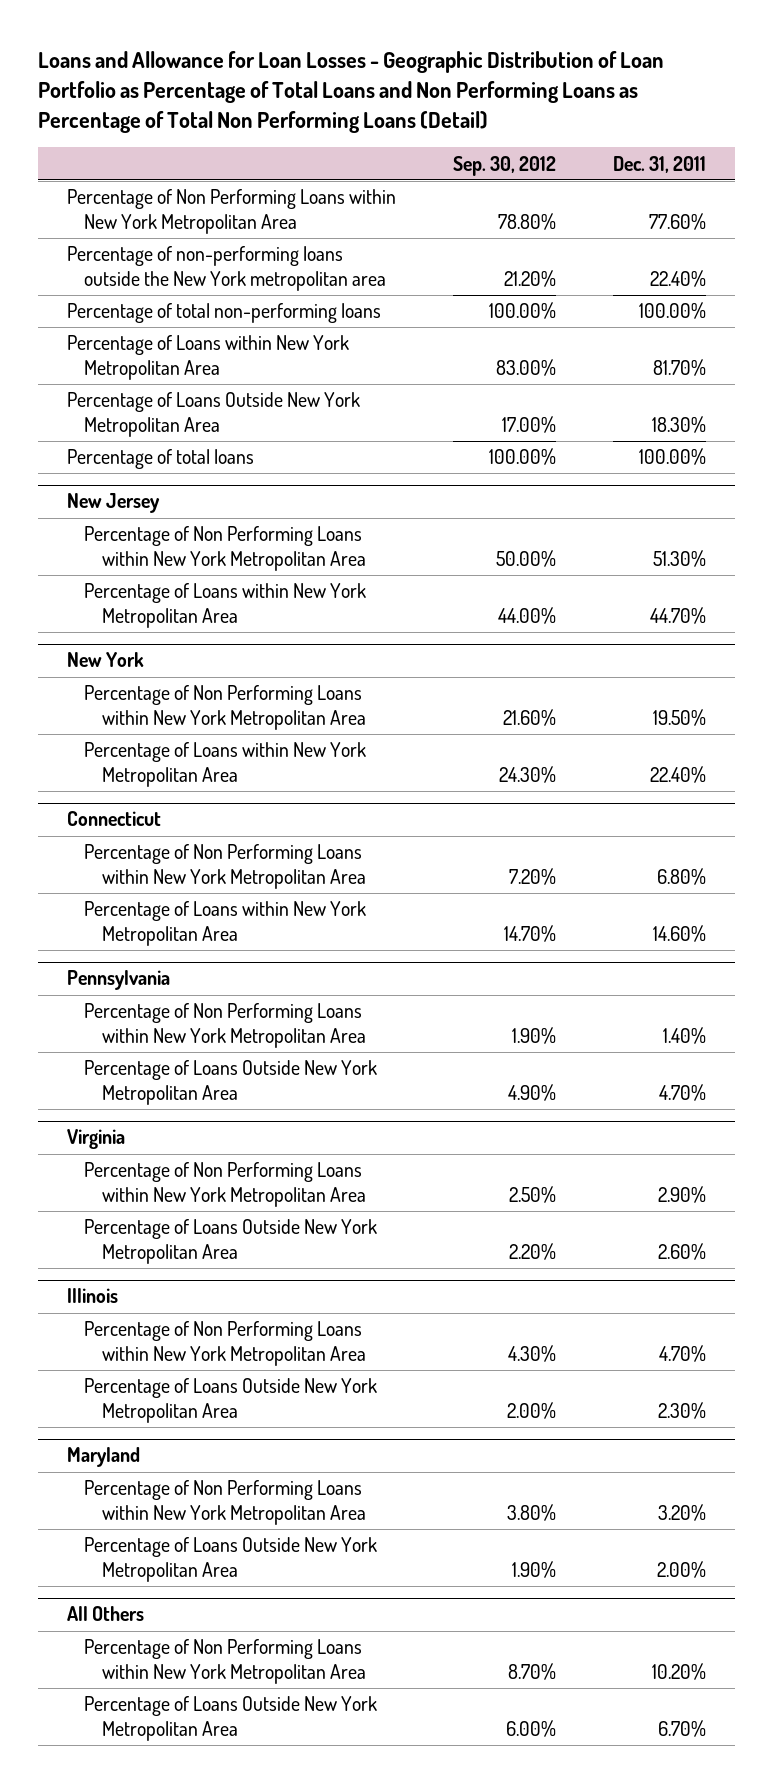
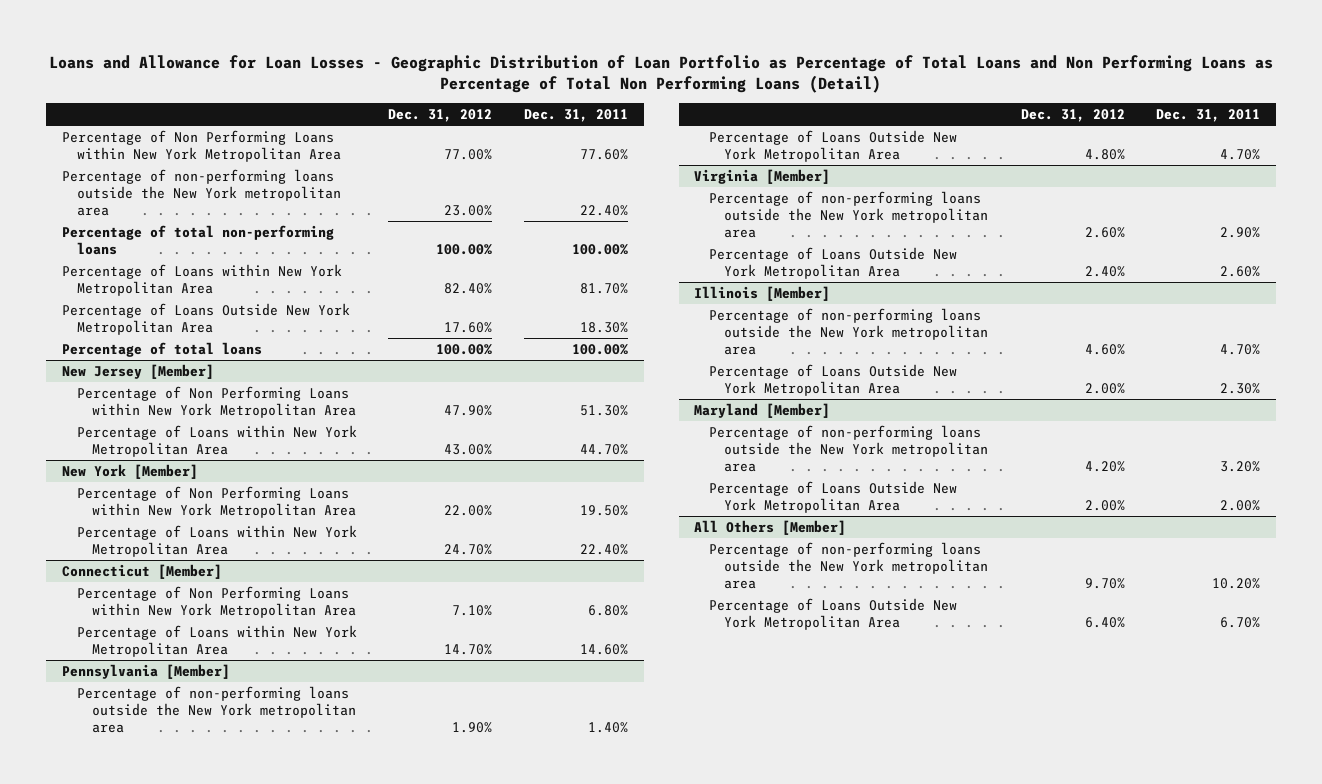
- | Sep. 30, 2012 | Dec. 31, 2011
+ | Dec. 31, 2012 | Dec. 31, 2011
- New Jersey
+ New Jersey [Member]
- New York
+ New York [Member]
- Connecticut
+ Connecticut [Member]
- Pennsylvania
- Percentage of Non Performing Loans within New York Metropolitan Area | 1.90% | 1.40%
+ Pennsylvania [Member]
+ Percentage of non-performing loans outside the New York metropolitan area | 1.90% | 1.40%
- Virginia
- Percentage of Non Performing Loans within New York Metropolitan Area | 2.50% | 2.90%
+ Virginia [Member]
+ Percentage of non-performing loans outside the New York metropolitan area | 2.60% | 2.90%
- Illinois
- Percentage of Non Performing Loans within New York Metropolitan Area | 4.30% | 4.70%
+ Illinois [Member]
+ Percentage of non-performing loans outside the New York metropolitan area | 4.60% | 4.70%
- Maryland
- Percentage of Non Performing Loans within New York Metropolitan Area | 3.80% | 3.20%
+ Maryland [Member]
+ Percentage of non-performing loans outside the New York metropolitan area | 4.20% | 3.20%
- All Others
- Percentage of Non Performing Loans within New York Metropolitan Area | 8.70% | 10.20%
+ All Others [Member]
+ Percentage of non-performing loans outside the New York metropolitan area | 9.70% | 10.20%

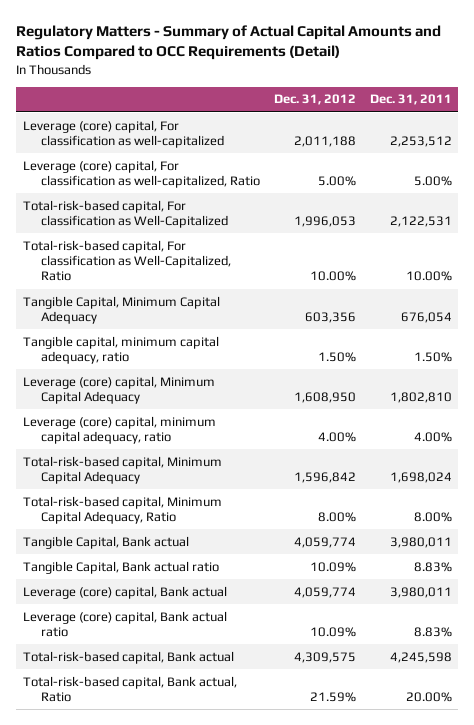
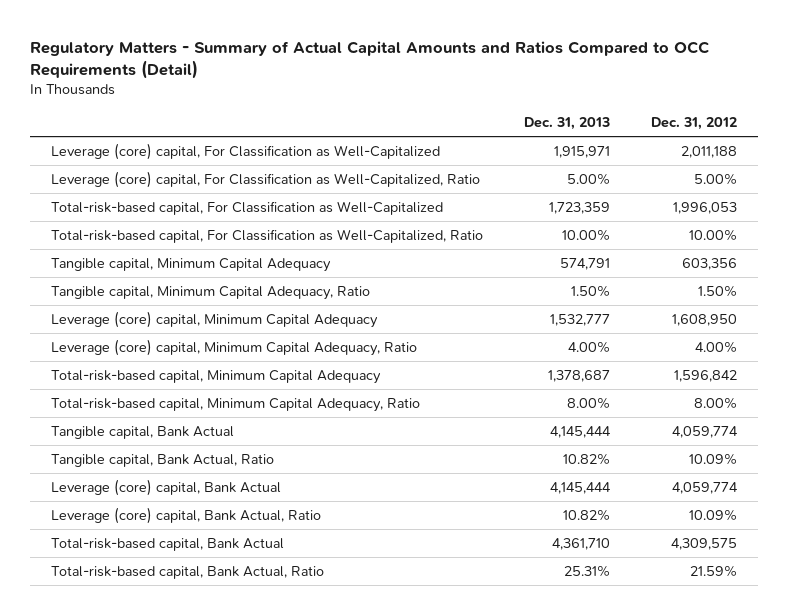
- | Dec. 31, 2012 | Dec. 31, 2011
+ | Dec. 31, 2013 | Dec. 31, 2012
- Leverage (core) capital, For classification as well-capitalized | 2,011,188 | 2,253,512
- Leverage (core) capital, For classification as well-capitalized, Ratio | 5.00% | 5.00%
- Total-risk-based capital, For classification as Well-Capitalized | 1,996,053 | 2,122,531
- Total-risk-based capital, For classification as Well-Capitalized, Ratio | 10.00% | 10.00%
- Tangible Capital, Minimum Capital Adequacy | 603,356 | 676,054
- Tangible capital, minimum capital adequacy, ratio | 1.50% | 1.50%
+ Leverage (core) capital, For Classification as Well-Capitalized | 1,915,971 | 2,011,188
+ Leverage (core) capital, For Classification as Well-Capitalized, Ratio | 5.00% | 5.00%
+ Total-risk-based capital, For Classification as Well-Capitalized | 1,723,359 | 1,996,053
+ Total-risk-based capital, For Classification as Well-Capitalized, Ratio | 10.00% | 10.00%
+ Tangible capital, Minimum Capital Adequacy | 574,791 | 603,356
+ Tangible capital, Minimum Capital Adequacy, Ratio | 1.50% | 1.50%
- Leverage (core) capital, minimum capital adequacy, ratio | 4.00% | 4.00%
+ Leverage (core) capital, Minimum Capital Adequacy, Ratio | 4.00% | 4.00%
- Tangible Capital, Bank actual | 4,059,774 | 3,980,011
- Tangible Capital, Bank actual ratio | 10.09% | 8.83%
- Leverage (core) capital, Bank actual | 4,059,774 | 3,980,011
- Leverage (core) capital, Bank actual ratio | 10.09% | 8.83%
- Total-risk-based capital, Bank actual | 4,309,575 | 4,245,598
- Total-risk-based capital, Bank actual, Ratio | 21.59% | 20.00%
+ Tangible capital, Bank Actual | 4,145,444 | 4,059,774
+ Tangible capital, Bank Actual, Ratio | 10.82% | 10.09%
+ Leverage (core) capital, Bank Actual | 4,145,444 | 4,059,774
+ Leverage (core) capital, Bank Actual, Ratio | 10.82% | 10.09%
+ Total-risk-based capital, Bank Actual | 4,361,710 | 4,309,575
+ Total-risk-based capital, Bank Actual, Ratio | 25.31% | 21.59%

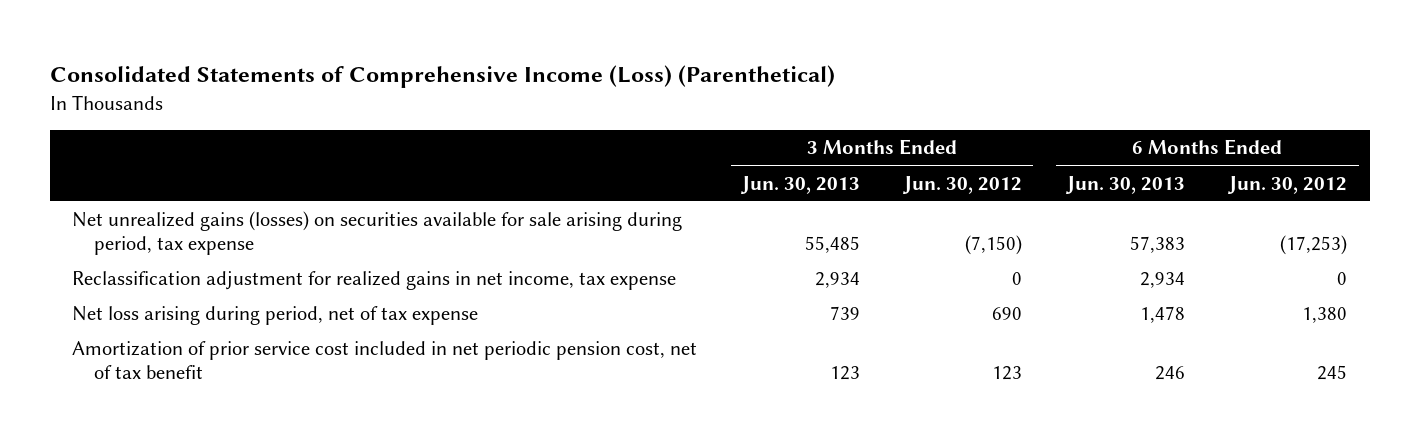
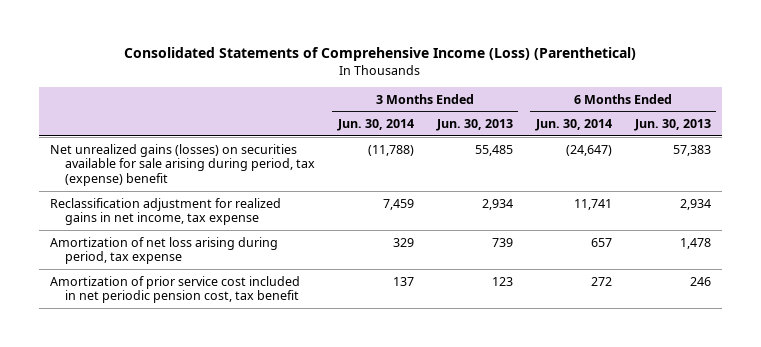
- | 3 Months Ended Jun. 30, 2013 | 3 Months Ended Jun. 30, 2012 | 6 Months Ended Jun. 30, 2013 | 6 Months Ended Jun. 30, 2012
+ | 3 Months Ended Jun. 30, 2014 | 3 Months Ended Jun. 30, 2013 | 6 Months Ended Jun. 30, 2014 | 6 Months Ended Jun. 30, 2013
- Net unrealized gains (losses) on securities available for sale arising during period, tax expense | 55,485 | (7,150) | 57,383 | (17,253)
+ Net unrealized gains (losses) on securities available for sale arising during period, tax (expense) benefit | (11,788) | 55,485 | (24,647) | 57,383
- Net loss arising during period, net of tax expense | 739 | 690 | 1,478 | 1,380
- Amortization of prior service cost included in net periodic pension cost, net of tax benefit | 123 | 123 | 246 | 245
+ Amortization of net loss arising during period, tax expense | 329 | 739 | 657 | 1,478
+ Amortization of prior service cost included in net periodic pension cost, tax benefit | 137 | 123 | 272 | 246

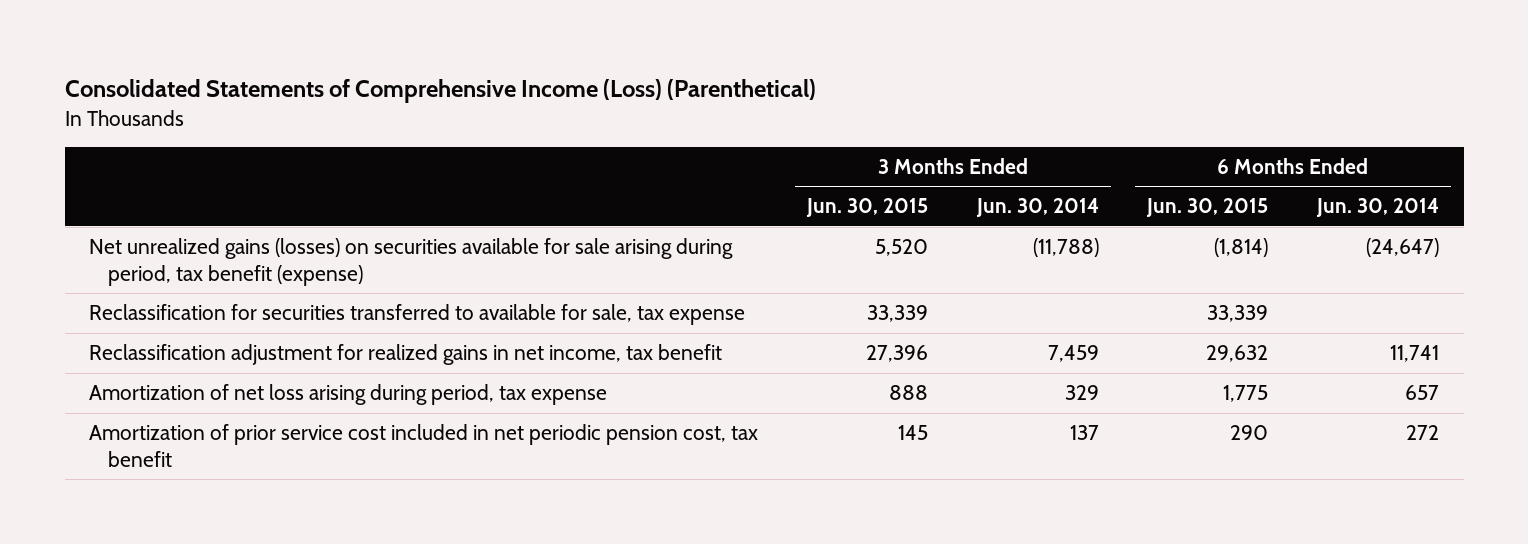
- | 3 Months Ended Jun. 30, 2014 | 3 Months Ended Jun. 30, 2013 | 6 Months Ended Jun. 30, 2014 | 6 Months Ended Jun. 30, 2013
+ | 3 Months Ended Jun. 30, 2015 | 3 Months Ended Jun. 30, 2014 | 6 Months Ended Jun. 30, 2015 | 6 Months Ended Jun. 30, 2014
- Net unrealized gains (losses) on securities available for sale arising during period, tax (expense) benefit | (11,788) | 55,485 | (24,647) | 57,383
- Reclassification adjustment for realized gains in net income, tax expense | 7,459 | 2,934 | 11,741 | 2,934
+ Net unrealized gains (losses) on securities available for sale arising during period, tax benefit (expense) | 5,520 | (11,788) | (1,814) | (24,647)
+ Reclassification for securities transferred to available for sale, tax expense | 33,339 | | 33,339 |
+ Reclassification adjustment for realized gains in net income, tax benefit | 27,396 | 7,459 | 29,632 | 11,741

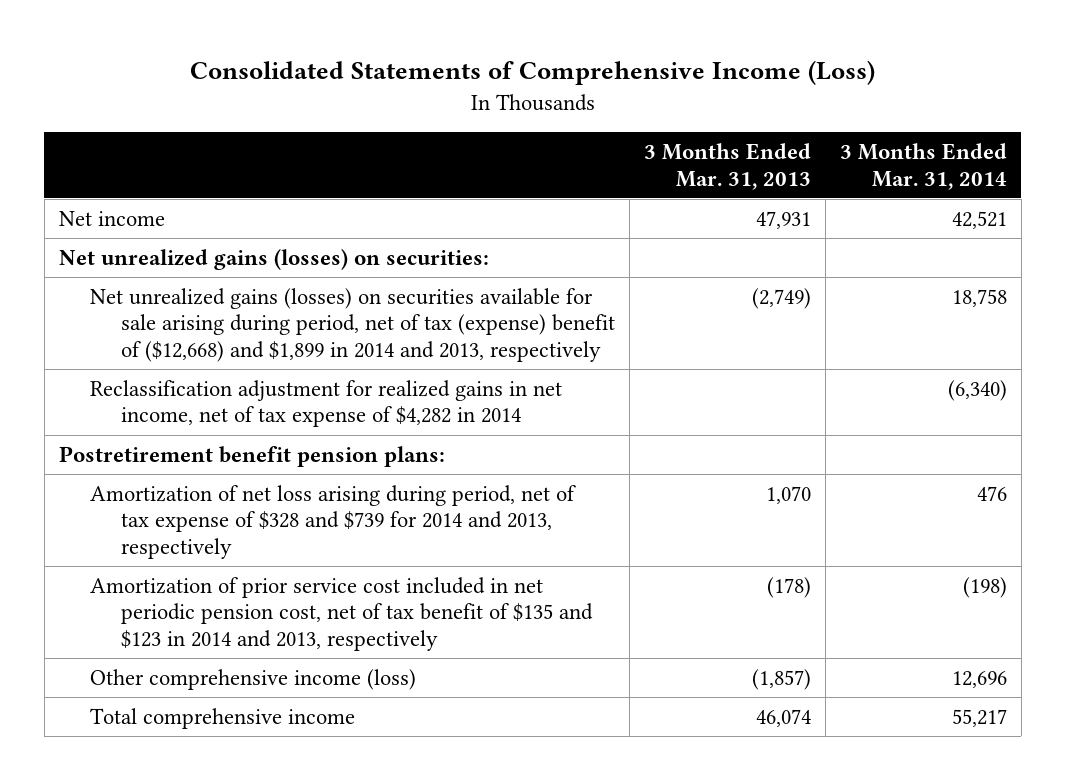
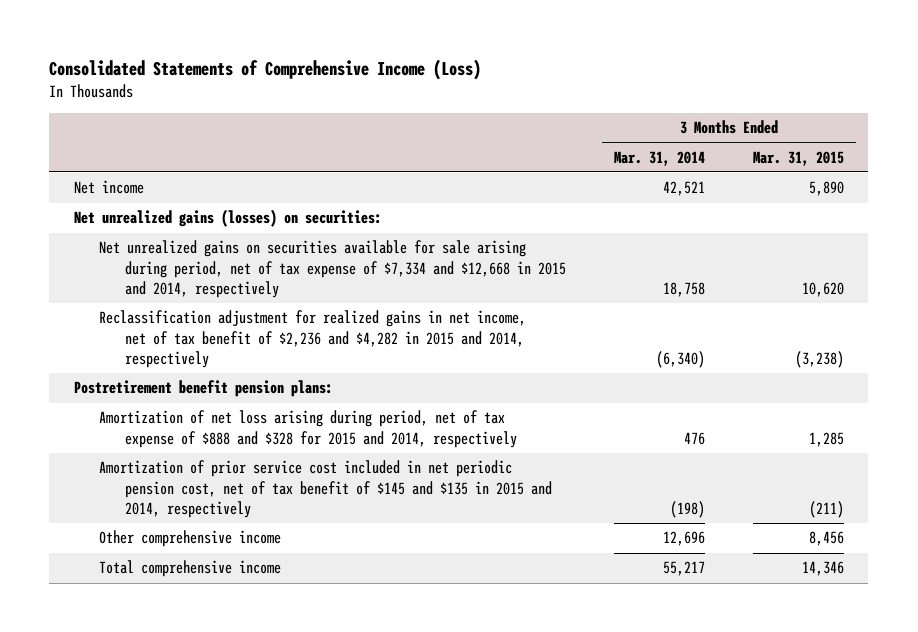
- | 3 Months Ended Mar. 31, 2013 | 3 Months Ended Mar. 31, 2014
+ | 3 Months Ended Mar. 31, 2014 | 3 Months Ended Mar. 31, 2015
- Net unrealized gains (losses) on securities available for sale arising during period, net of tax (expense) benefit of ($12,668) and $1,899 in 2014 and 2013, respectively | (2,749) | 18,758
- Reclassification adjustment for realized gains in net income, net of tax expense of $4,282 in 2014 | | (6,340)
+ Net unrealized gains on securities available for sale arising during period, net of tax expense of $7,334 and $12,668 in 2015 and 2014, respectively | 18,758 | 10,620
+ Reclassification adjustment for realized gains in net income, net of tax benefit of $2,236 and $4,282 in 2015 and 2014, respectively | (6,340) | (3,238)
- Amortization of net loss arising during period, net of tax expense of $328 and $739 for 2014 and 2013, respectively | 1,070 | 476
- Amortization of prior service cost included in net periodic pension cost, net of tax benefit of $135 and $123 in 2014 and 2013, respectively | (178) | (198)
- Other comprehensive income (loss) | (1,857) | 12,696
+ Amortization of net loss arising during period, net of tax expense of $888 and $328 for 2015 and 2014, respectively | 476 | 1,285
+ Amortization of prior service cost included in net periodic pension cost, net of tax benefit of $145 and $135 in 2015 and 2014, respectively | (198) | (211)
+ Other comprehensive income | 12,696 | 8,456

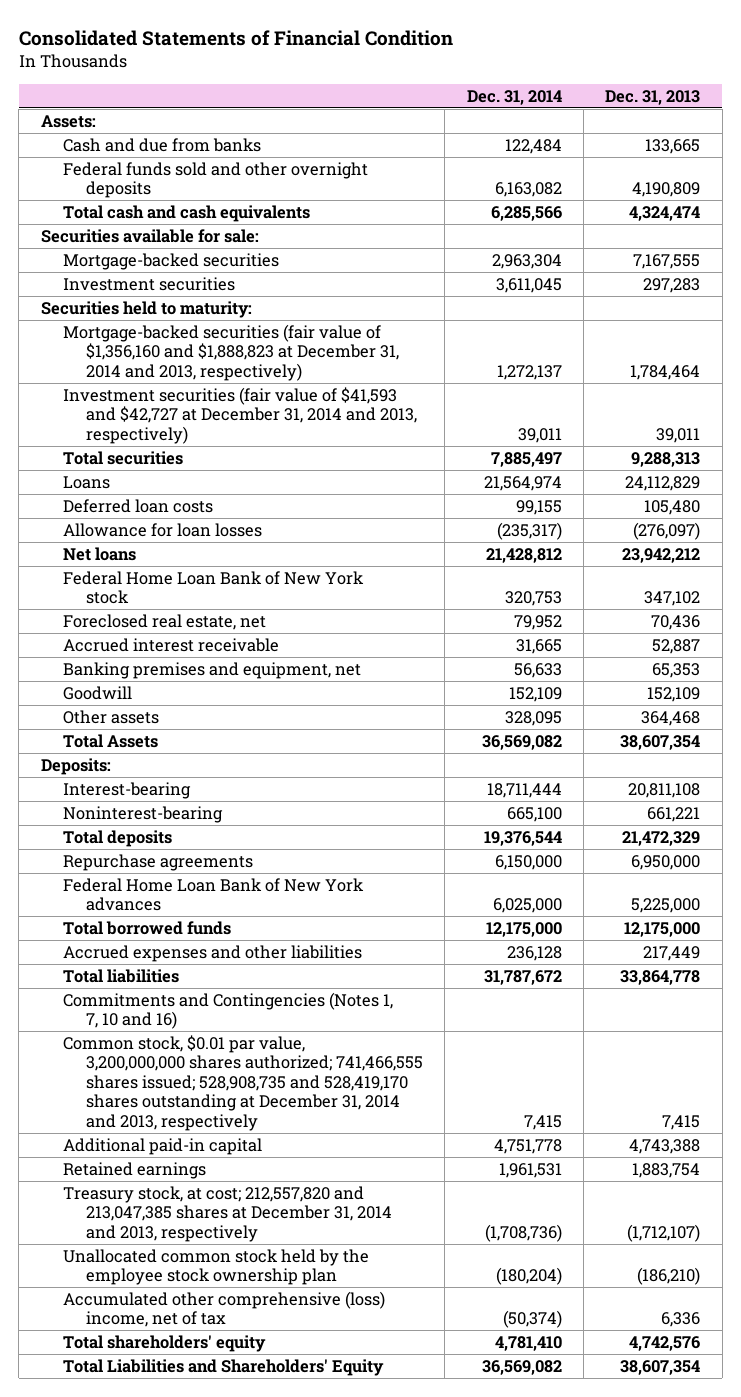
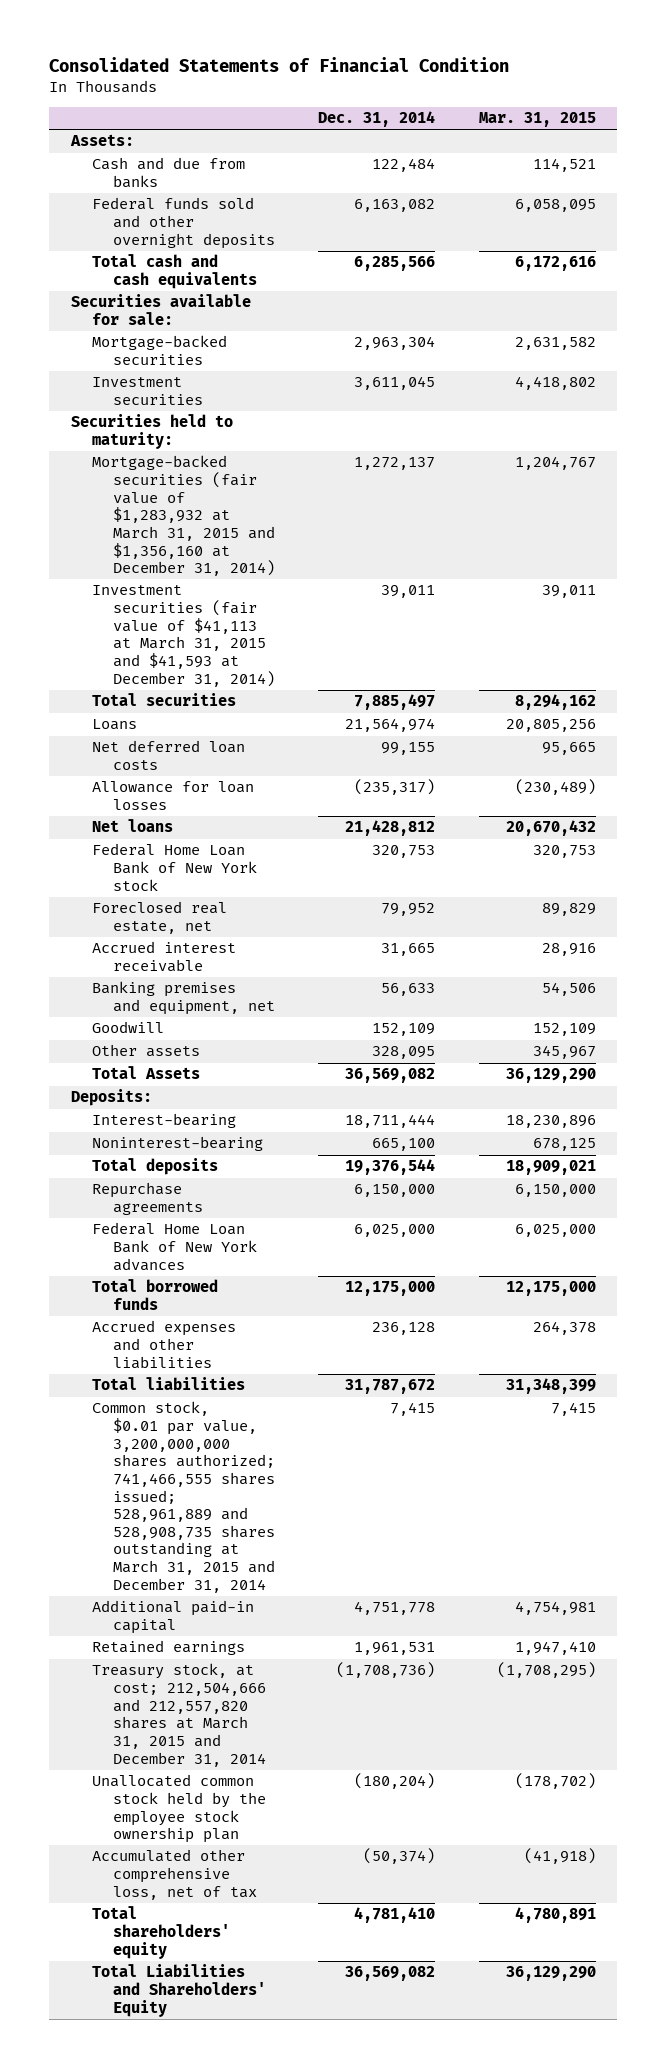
- | Dec. 31, 2014 | Dec. 31, 2013
+ | Dec. 31, 2014 | Mar. 31, 2015
- Mortgage-backed securities (fair value of $1,356,160 and $1,888,823 at December 31, 2014 and 2013, respectively) | 1,272,137 | 1,784,464
- Investment securities (fair value of $41,593 and $42,727 at December 31, 2014 and 2013, respectively) | 39,011 | 39,011
+ Mortgage-backed securities (fair value of $1,283,932 at March 31, 2015 and $1,356,160 at December 31, 2014) | 1,272,137 | 1,204,767
+ Investment securities (fair value of $41,113 at March 31, 2015 and $41,593 at December 31, 2014) | 39,011 | 39,011
- Deferred loan costs | 99,155 | 105,480
+ Net deferred loan costs | 99,155 | 95,665
- Commitments and Contingencies (Notes 1, 7, 10 and 16)
- Common stock, $0.01 par value, 3,200,000,000 shares authorized; 741,466,555 shares issued; 528,908,735 and 528,419,170 shares outstanding at December 31, 2014 and 2013, respectively | 7,415 | 7,415
+ Common stock, $0.01 par value, 3,200,000,000 shares authorized; 741,466,555 shares issued; 528,961,889 and 528,908,735 shares outstanding at March 31, 2015 and December 31, 2014 | 7,415 | 7,415
- Treasury stock, at cost; 212,557,820 and 213,047,385 shares at December 31, 2014 and 2013, respectively | (1,708,736) | (1,712,107)
+ Treasury stock, at cost; 212,504,666 and 212,557,820 shares at March 31, 2015 and December 31, 2014 | (1,708,736) | (1,708,295)
- Accumulated other comprehensive (loss) income, net of tax | (50,374) | 6,336
+ Accumulated other comprehensive loss, net of tax | (50,374) | (41,918)

